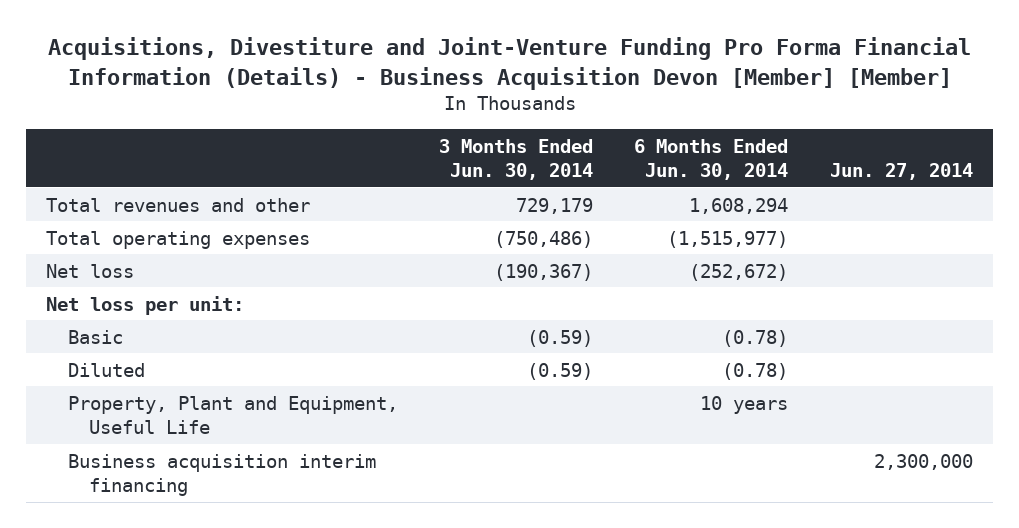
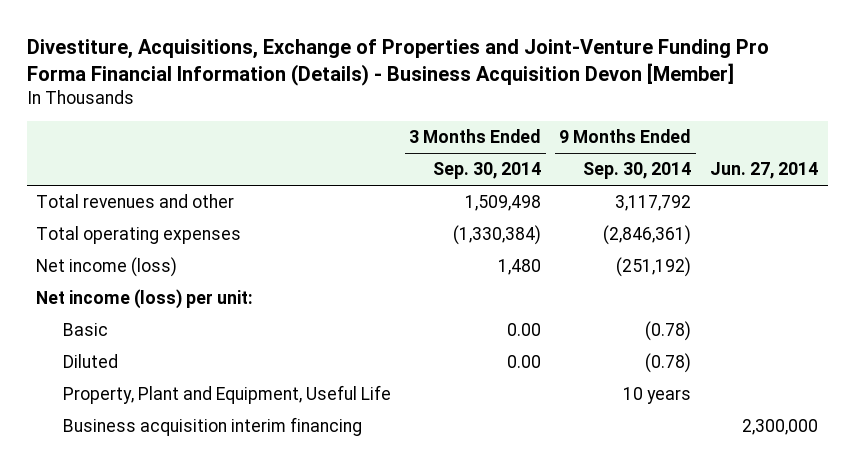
- Acquisitions, Divestiture and Joint-Venture Funding Pro Forma Financial Information (Details) - Business Acquisition Devon [Member] [Member]
+ Divestiture, Acquisitions, Exchange of Properties and Joint-Venture Funding Pro Forma Financial Information (Details) - Business Acquisition Devon [Member]
- | 3 Months Ended Jun. 30, 2014 | 6 Months Ended Jun. 30, 2014 | Jun. 27, 2014
+ | 3 Months Ended Sep. 30, 2014 | 9 Months Ended Sep. 30, 2014 | Jun. 27, 2014
- Net loss | (190,367) | (252,672) |
- Net loss per unit:
+ Net income (loss) | 1,480 | (251,192) |
+ Net income (loss) per unit:

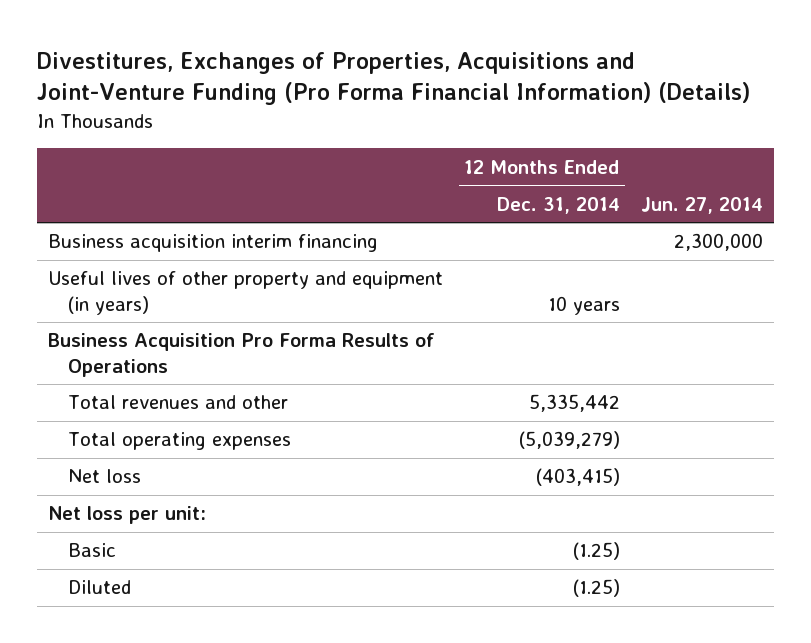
- Divestiture, Acquisitions, Exchange of Properties and Joint-Venture Funding Pro Forma Financial Information (Details) - Business Acquisition Devon [Member]
+ Divestitures, Exchanges of Properties, Acquisitions and Joint-Venture Funding (Pro Forma Financial Information) (Details)
- | 3 Months Ended Sep. 30, 2014 | 9 Months Ended Sep. 30, 2014 | Jun. 27, 2014
+ | 12 Months Ended Dec. 31, 2014 | Jun. 27, 2014
moved up: Business acquisition interim financing | | 2,300,000
+ Useful lives of other property and equipment (in years) | 10 years |
+ Business Acquisition Pro Forma Results of Operations
- Net income (loss) | 1,480 | (251,192) |
- Net income (loss) per unit:
+ Net loss | (403,415) |
+ Net loss per unit:
- Property, Plant and Equipment, Useful Life | | 10 years |

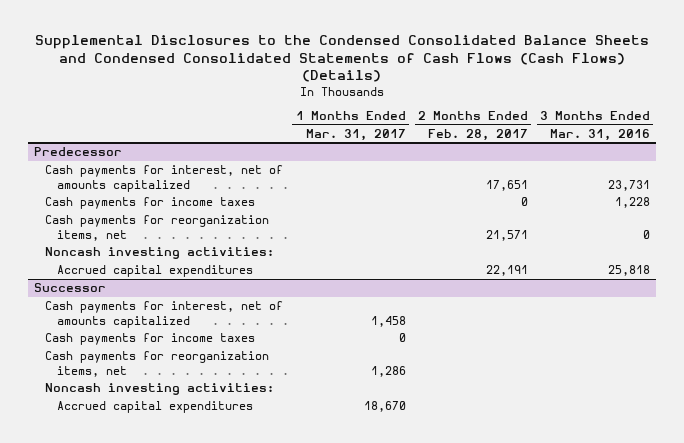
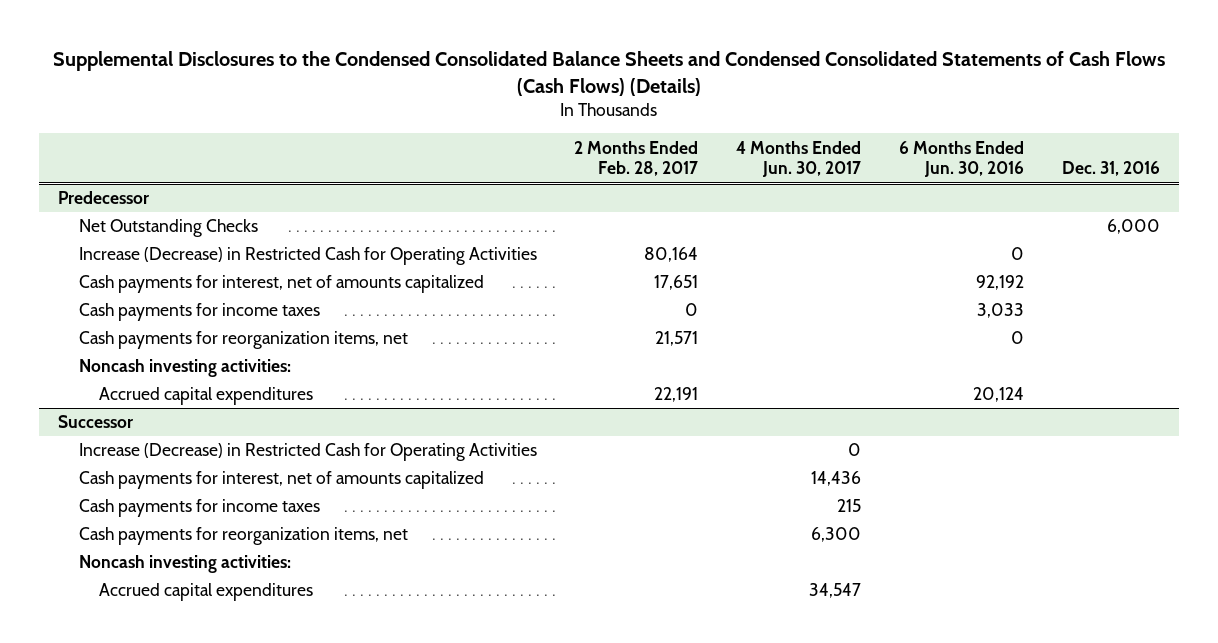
- | 1 Months Ended Mar. 31, 2017 | 2 Months Ended Feb. 28, 2017 | 3 Months Ended Mar. 31, 2016
+ | 2 Months Ended Feb. 28, 2017 | 4 Months Ended Jun. 30, 2017 | 6 Months Ended Jun. 30, 2016 | Dec. 31, 2016
@ Predecessor
+ Net Outstanding Checks | | | | 6,000
+ Increase (Decrease) in Restricted Cash for Operating Activities | 80,164 | | 0 |
@ Successor
+ Increase (Decrease) in Restricted Cash for Operating Activities | | 0 | |

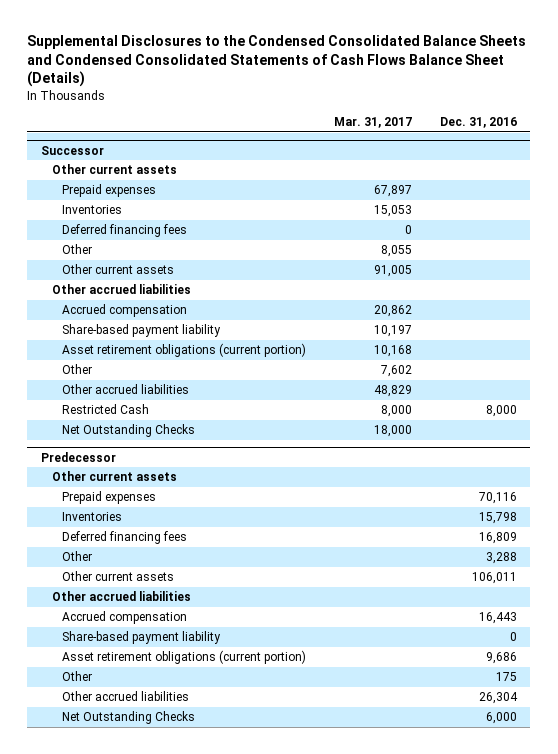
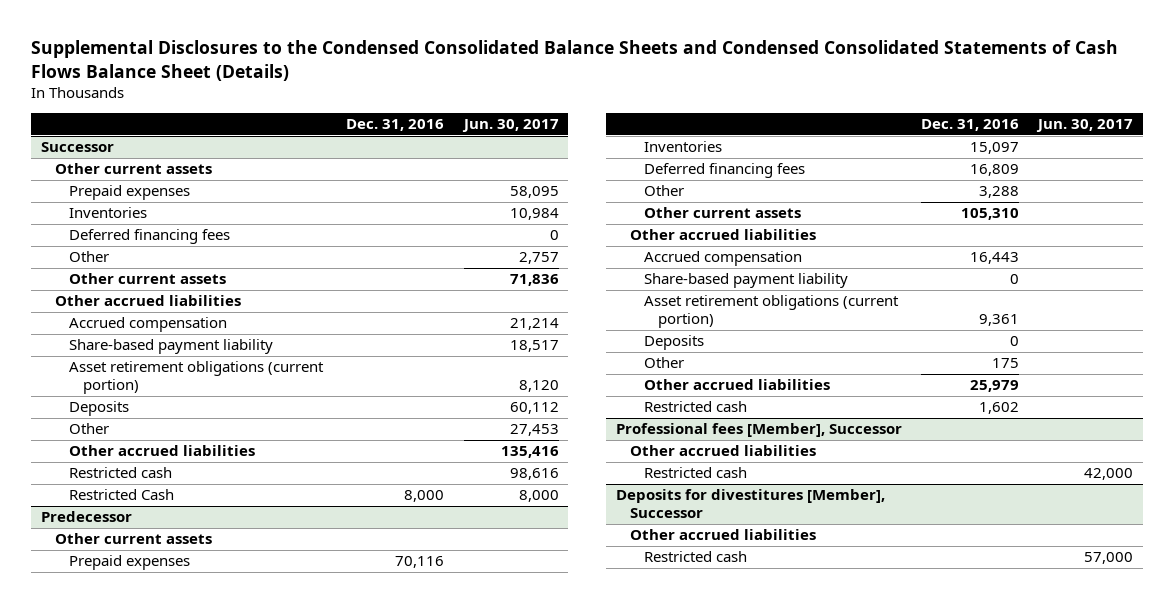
- | Mar. 31, 2017 | Dec. 31, 2016
+ | Dec. 31, 2016 | Jun. 30, 2017
@ Successor
+ Deposits | | 60,112
+ Restricted cash | | 98,616
- Net Outstanding Checks | 18,000 |
@ Predecessor
- Inventories | | 15,798
+ Inventories | 15,097 |
- Other current assets | | 106,011
+ Other current assets | 105,310 |
- Asset retirement obligations (current portion) | | 9,686
+ Asset retirement obligations (current portion) | 9,361 |
+ Deposits | 0 |
- Other accrued liabilities | | 26,304
- Net Outstanding Checks | | 6,000
+ Other accrued liabilities | 25,979 |
+ Restricted cash | 1,602 |
+ Professional fees [Member], Successor
+ Other accrued liabilities
+ Restricted cash | | 42,000
+ Deposits for divestitures [Member], Successor
+ Other accrued liabilities
+ Restricted cash | | 57,000

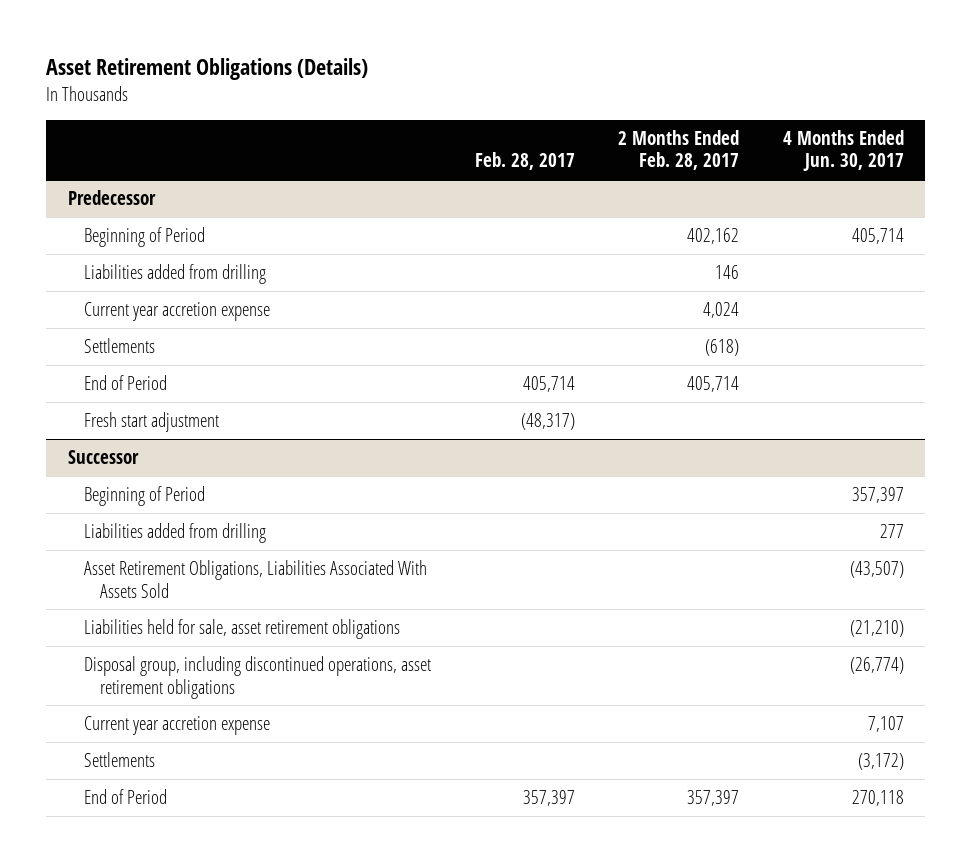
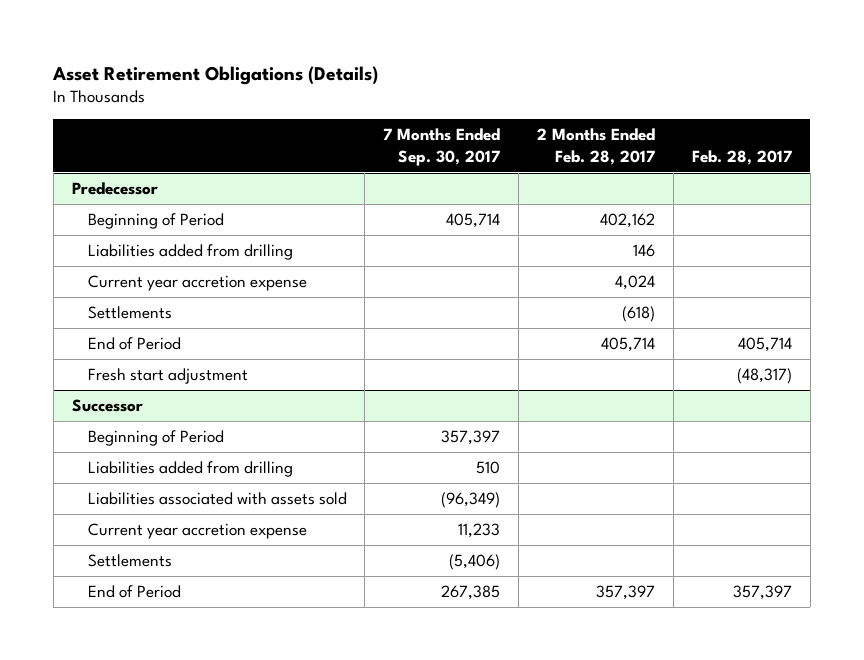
- | Feb. 28, 2017 | 2 Months Ended Feb. 28, 2017 | 4 Months Ended Jun. 30, 2017
+ | 7 Months Ended Sep. 30, 2017 | 2 Months Ended Feb. 28, 2017 | Feb. 28, 2017
@ Successor
- Asset Retirement Obligations, Liabilities Associated With Assets Sold | | | (43,507)
- Liabilities held for sale, asset retirement obligations | | | (21,210)
- Disposal group, including discontinued operations, asset retirement obligations | | | (26,774)
+ Liabilities associated with assets sold | (96,349) | |

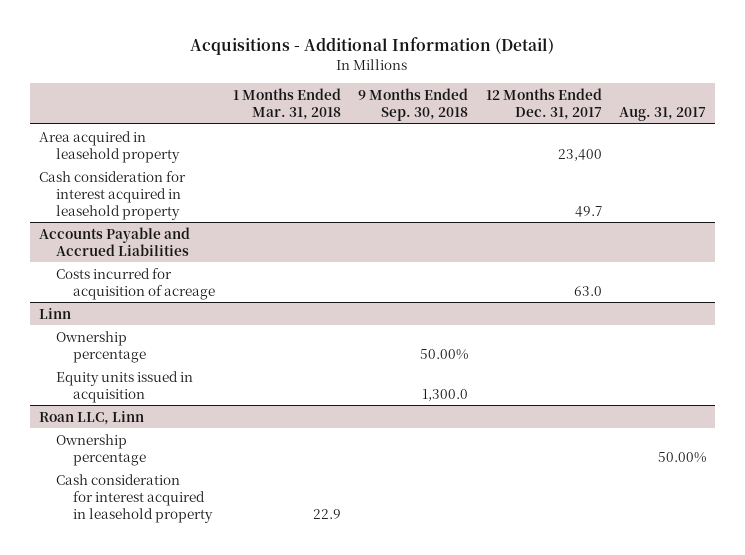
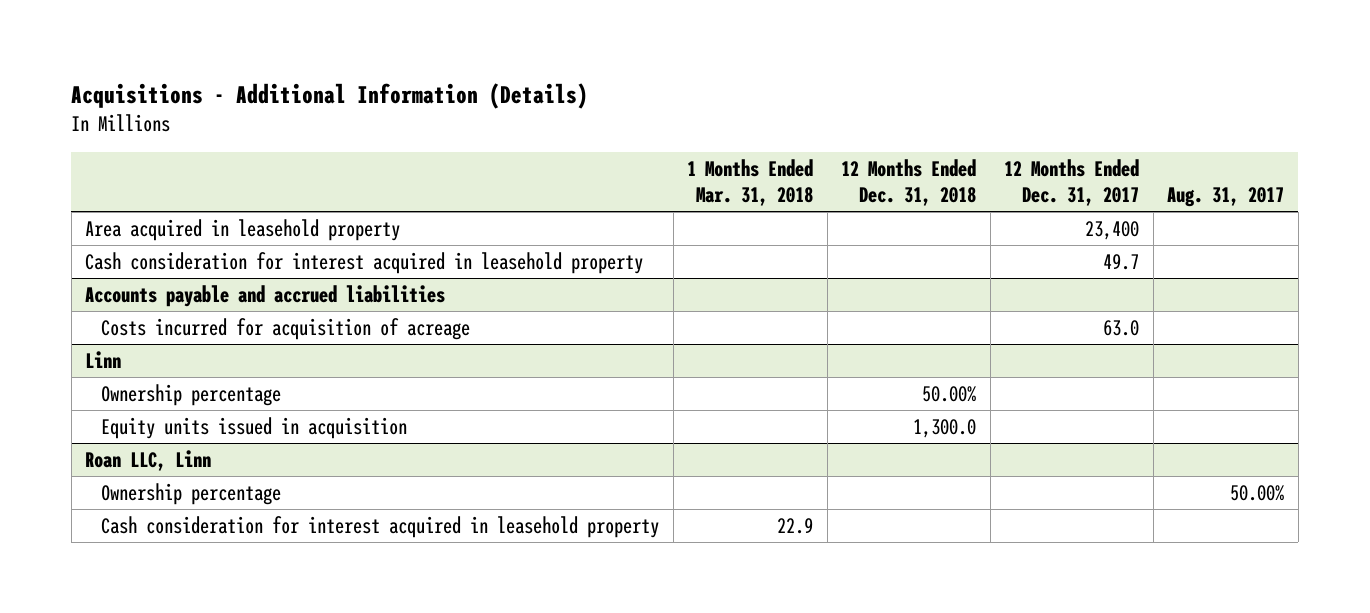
- Acquisitions - Additional Information (Detail)
+ Acquisitions - Additional Information (Details)
- | 1 Months Ended Mar. 31, 2018 | 9 Months Ended Sep. 30, 2018 | 12 Months Ended Dec. 31, 2017 | Aug. 31, 2017
+ | 1 Months Ended Mar. 31, 2018 | 12 Months Ended Dec. 31, 2018 | 12 Months Ended Dec. 31, 2017 | Aug. 31, 2017
- Accounts Payable and Accrued Liabilities
+ Accounts payable and accrued liabilities

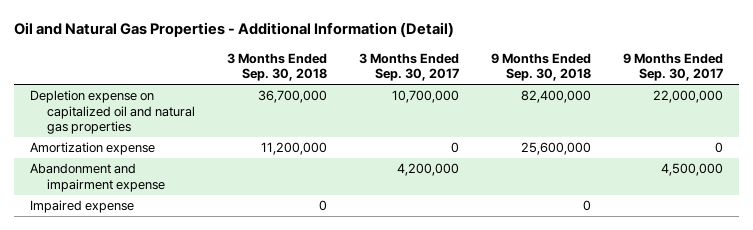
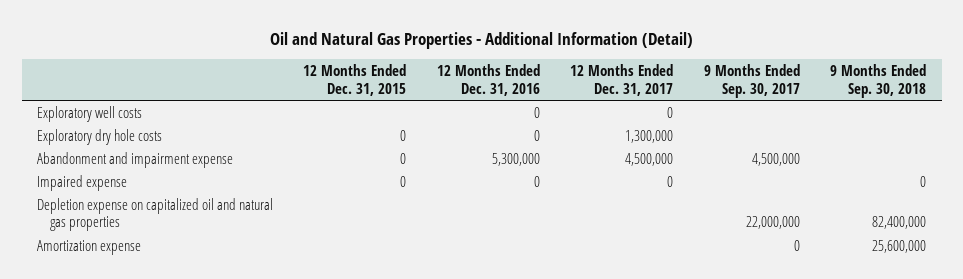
- | 3 Months Ended Sep. 30, 2018 | 3 Months Ended Sep. 30, 2017 | 9 Months Ended Sep. 30, 2018 | 9 Months Ended Sep. 30, 2017
+ | 12 Months Ended Dec. 31, 2015 | 12 Months Ended Dec. 31, 2016 | 12 Months Ended Dec. 31, 2017 | 9 Months Ended Sep. 30, 2017 | 9 Months Ended Sep. 30, 2018
+ Exploratory well costs | | 0 | 0 | |
+ Exploratory dry hole costs | 0 | 0 | 1,300,000 | |
moved down: Depletion expense on capitalized oil and natural gas properties | | | | 22,000,000 | 82,400,000
moved down: Amortization expense | | | | 0 | 25,600,000

